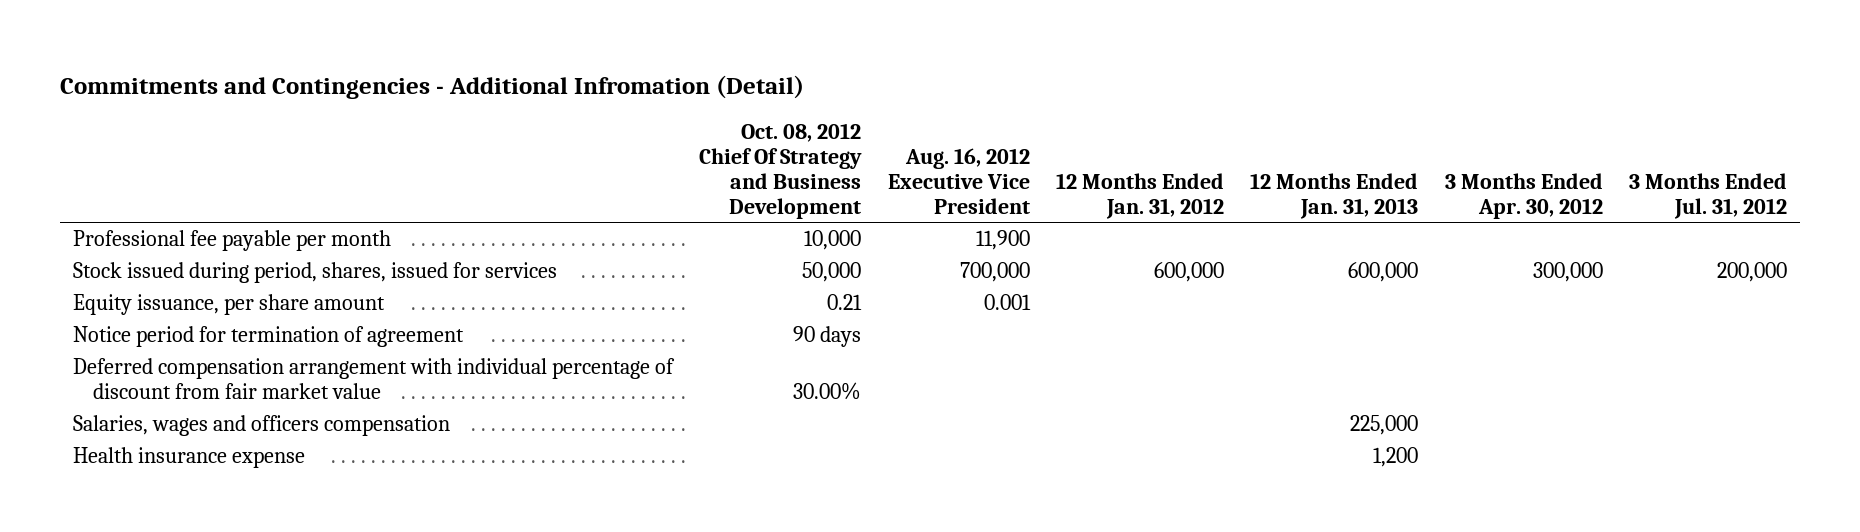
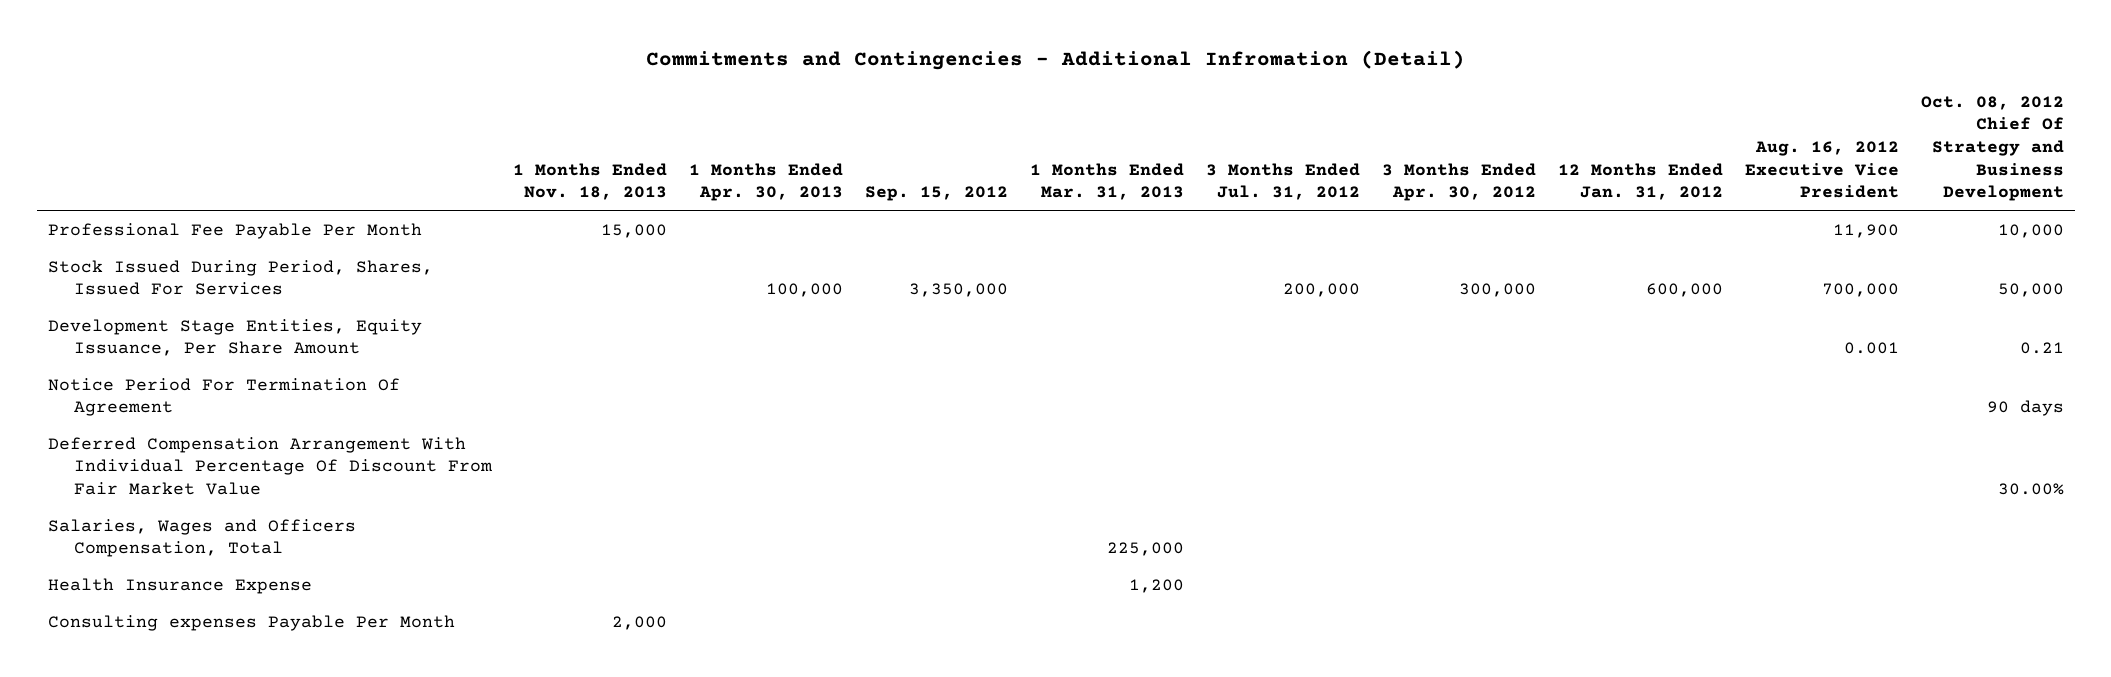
- | Oct. 08, 2012 Chief Of Strategy and Business Development | Aug. 16, 2012 Executive Vice President | 12 Months Ended Jan. 31, 2012 | 12 Months Ended Jan. 31, 2013 | 3 Months Ended Apr. 30, 2012 | 3 Months Ended Jul. 31, 2012
+ | 1 Months Ended Nov. 18, 2013 | 1 Months Ended Apr. 30, 2013 | Sep. 15, 2012 | 1 Months Ended Mar. 31, 2013 | 3 Months Ended Jul. 31, 2012 | 3 Months Ended Apr. 30, 2012 | 12 Months Ended Jan. 31, 2012 | Aug. 16, 2012 Executive Vice President | Oct. 08, 2012 Chief Of Strategy and Business Development
- Professional fee payable per month | 10,000 | 11,900 | | | |
- Stock issued during period, shares, issued for services | 50,000 | 700,000 | 600,000 | 600,000 | 300,000 | 200,000
- Equity issuance, per share amount | 0.21 | 0.001 | | | |
- Notice period for termination of agreement | 90 days | | | | |
- Deferred compensation arrangement with individual percentage of discount from fair market value | 30.00% | | | | |
- Salaries, wages and officers compensation | | | | 225,000 | |
- Health insurance expense | | | | 1,200 | |
+ Professional Fee Payable Per Month | 15,000 | | | | | | | 11,900 | 10,000
+ Stock Issued During Period, Shares, Issued For Services | | 100,000 | 3,350,000 | | 200,000 | 300,000 | 600,000 | 700,000 | 50,000
+ Development Stage Entities, Equity Issuance, Per Share Amount | | | | | | | | 0.001 | 0.21
+ Notice Period For Termination Of Agreement | | | | | | | | | 90 days
+ Deferred Compensation Arrangement With Individual Percentage Of Discount From Fair Market Value | | | | | | | | | 30.00%
+ Salaries, Wages and Officers Compensation, Total | | | | 225,000 | | | | |
+ Health Insurance Expense | | | | 1,200 | | | | |
+ Consulting expenses Payable Per Month | 2,000 | | | | | | | |

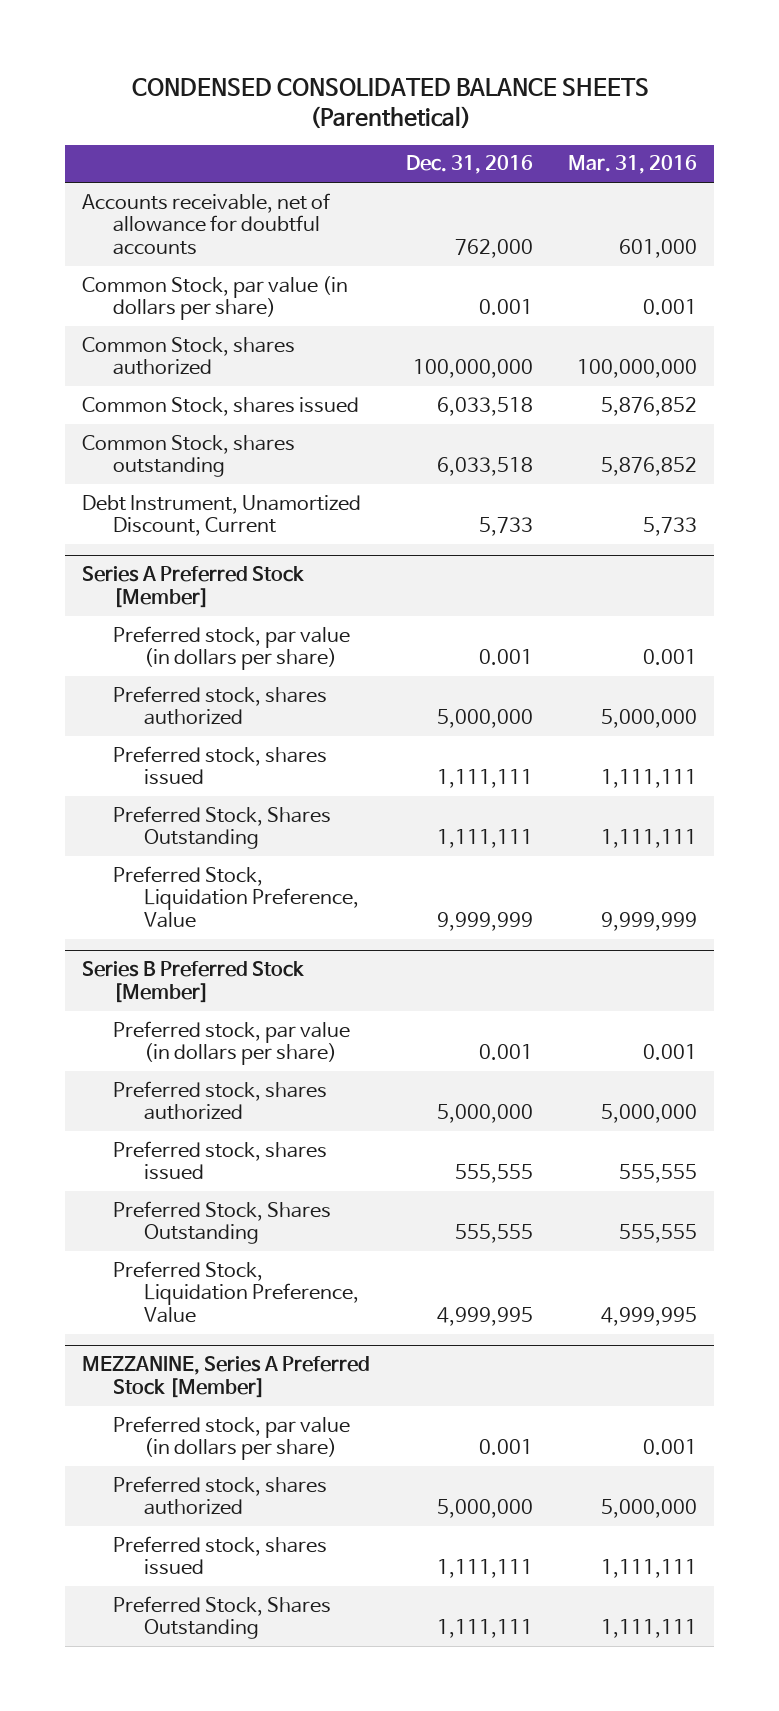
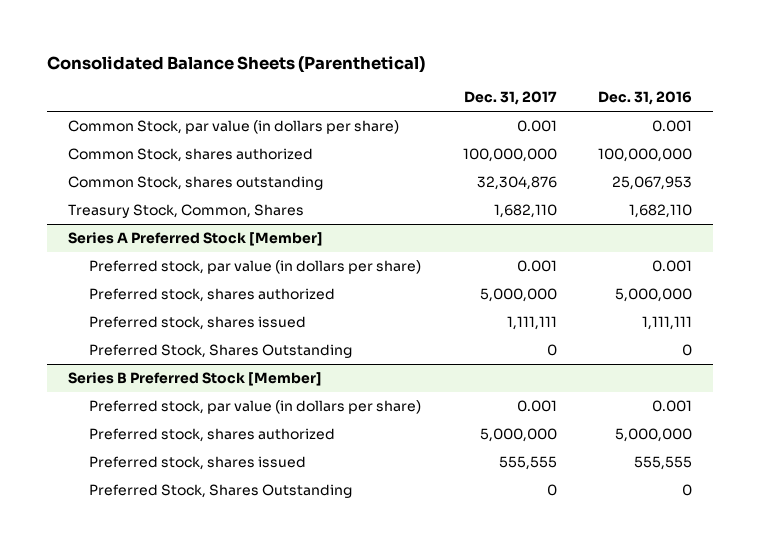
- CONDENSED CONSOLIDATED BALANCE SHEETS (Parenthetical)
+ Consolidated Balance Sheets (Parenthetical)
- | Dec. 31, 2016 | Mar. 31, 2016
+ | Dec. 31, 2017 | Dec. 31, 2016
- Accounts receivable, net of allowance for doubtful accounts | 762,000 | 601,000
- Common Stock, shares issued | 6,033,518 | 5,876,852
- Common Stock, shares outstanding | 6,033,518 | 5,876,852
- Debt Instrument, Unamortized Discount, Current | 5,733 | 5,733
+ Common Stock, shares outstanding | 32,304,876 | 25,067,953
+ Treasury Stock, Common, Shares | 1,682,110 | 1,682,110
@ Series A Preferred Stock [Member]
- Preferred Stock, Shares Outstanding | 1,111,111 | 1,111,111
- Preferred Stock, Liquidation Preference, Value | 9,999,999 | 9,999,999
+ Preferred Stock, Shares Outstanding | 0 | 0
@ Series B Preferred Stock [Member]
- Preferred Stock, Shares Outstanding | 555,555 | 555,555
- Preferred Stock, Liquidation Preference, Value | 4,999,995 | 4,999,995
- MEZZANINE, Series A Preferred Stock [Member]
- Preferred stock, par value (in dollars per share) | 0.001 | 0.001
- Preferred stock, shares authorized | 5,000,000 | 5,000,000
- Preferred stock, shares issued | 1,111,111 | 1,111,111
- Preferred Stock, Shares Outstanding | 1,111,111 | 1,111,111
@ Series B Preferred Stock [Member]
+ Preferred Stock, Shares Outstanding | 0 | 0

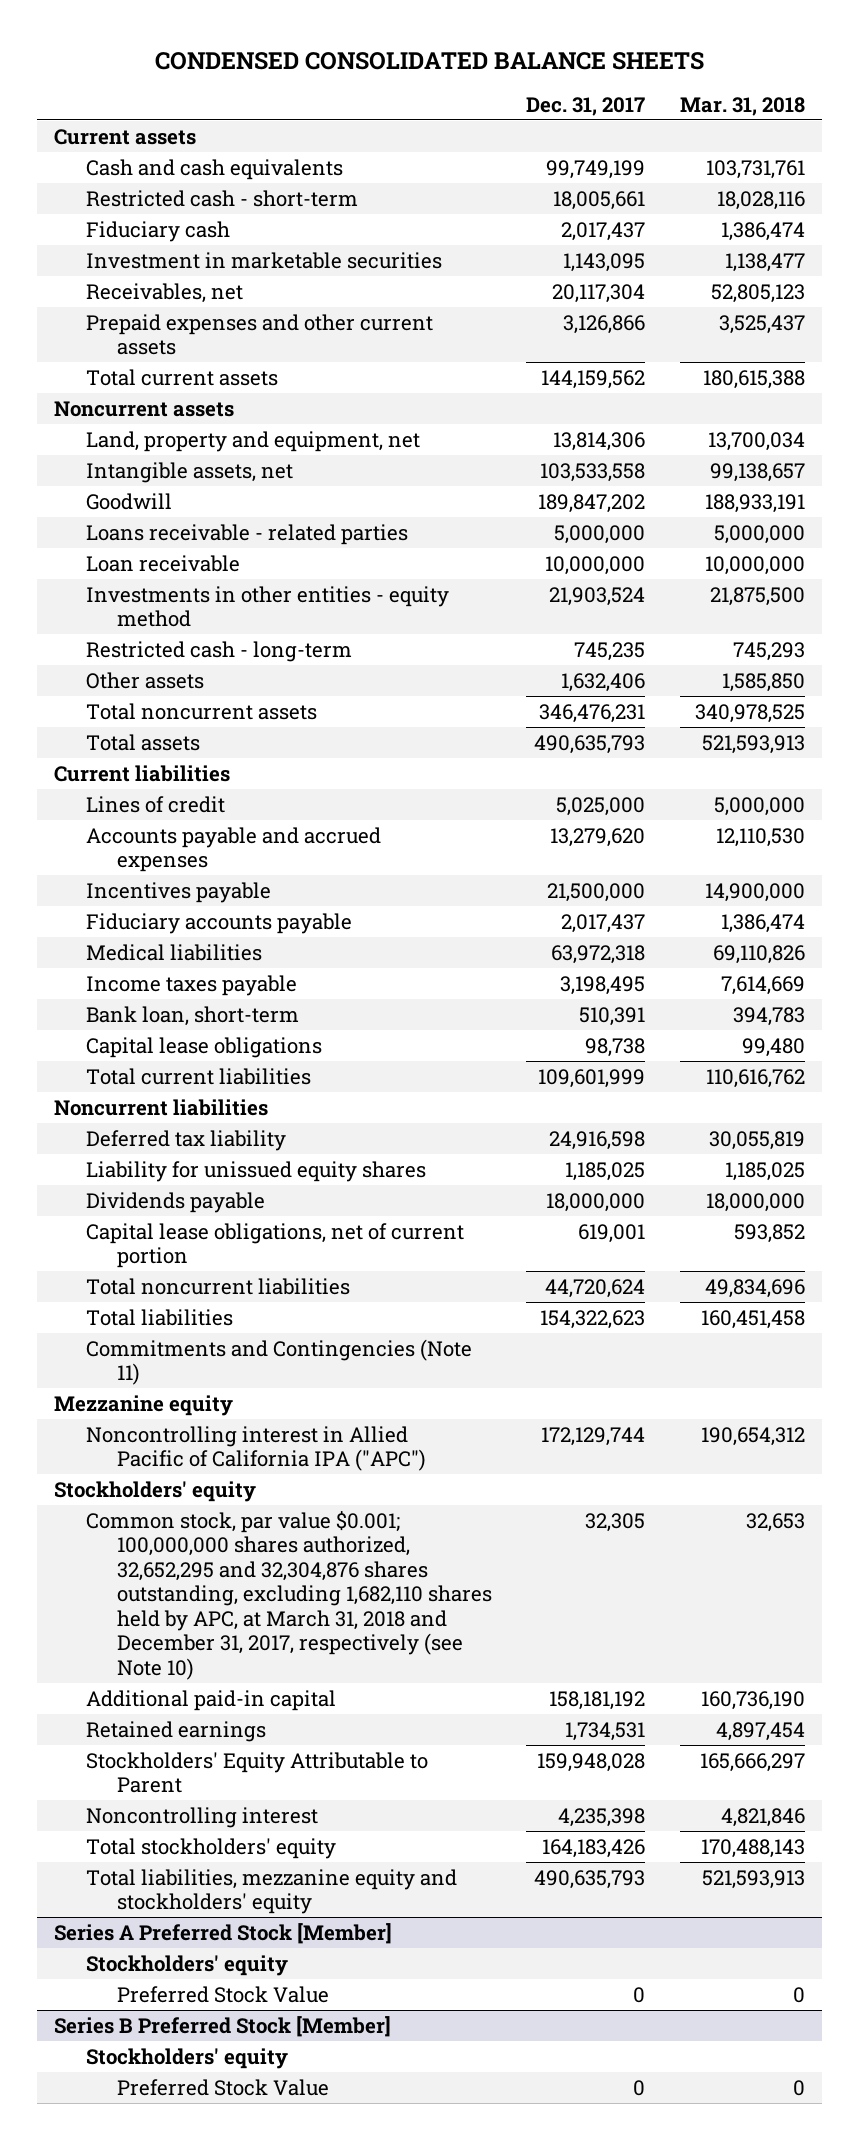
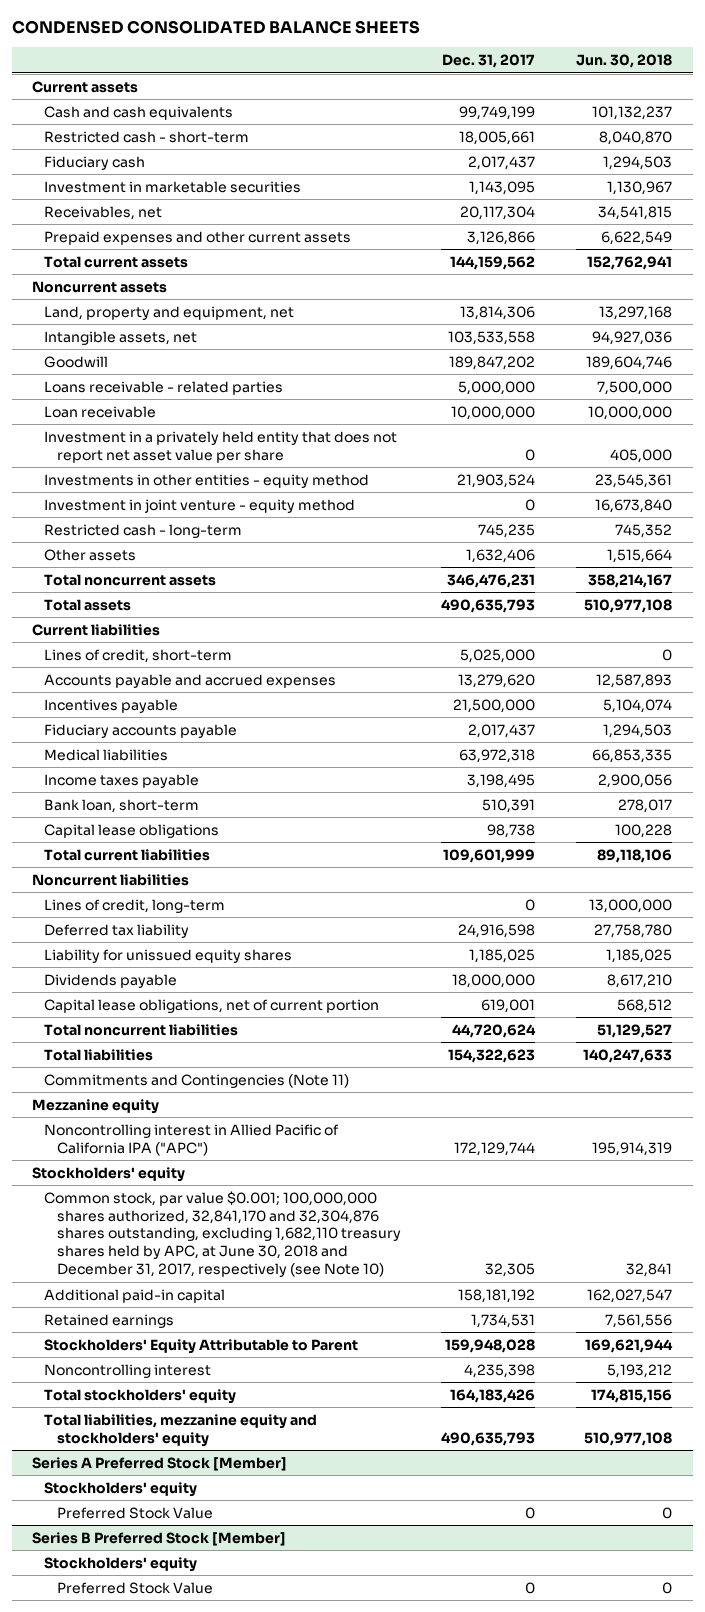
- | Dec. 31, 2017 | Mar. 31, 2018
+ | Dec. 31, 2017 | Jun. 30, 2018
+ Investment in a privately held entity that does not report net asset value per share | 0 | 405,000
+ Investment in joint venture - equity method | 0 | 16,673,840
- Lines of credit | 5,025,000 | 5,000,000
+ Lines of credit, short-term | 5,025,000 | 0
+ Lines of credit, long-term | 0 | 13,000,000
- Common stock, par value $0.001; 100,000,000 shares authorized, 32,652,295 and 32,304,876 shares outstanding, excluding 1,682,110 shares held by APC, at March 31, 2018 and December 31, 2017, respectively (see Note 10) | 32,305 | 32,653
+ Common stock, par value $0.001; 100,000,000 shares authorized, 32,841,170 and 32,304,876 shares outstanding, excluding 1,682,110 treasury shares held by APC, at June 30, 2018 and December 31, 2017, respectively (see Note 10) | 32,305 | 32,841

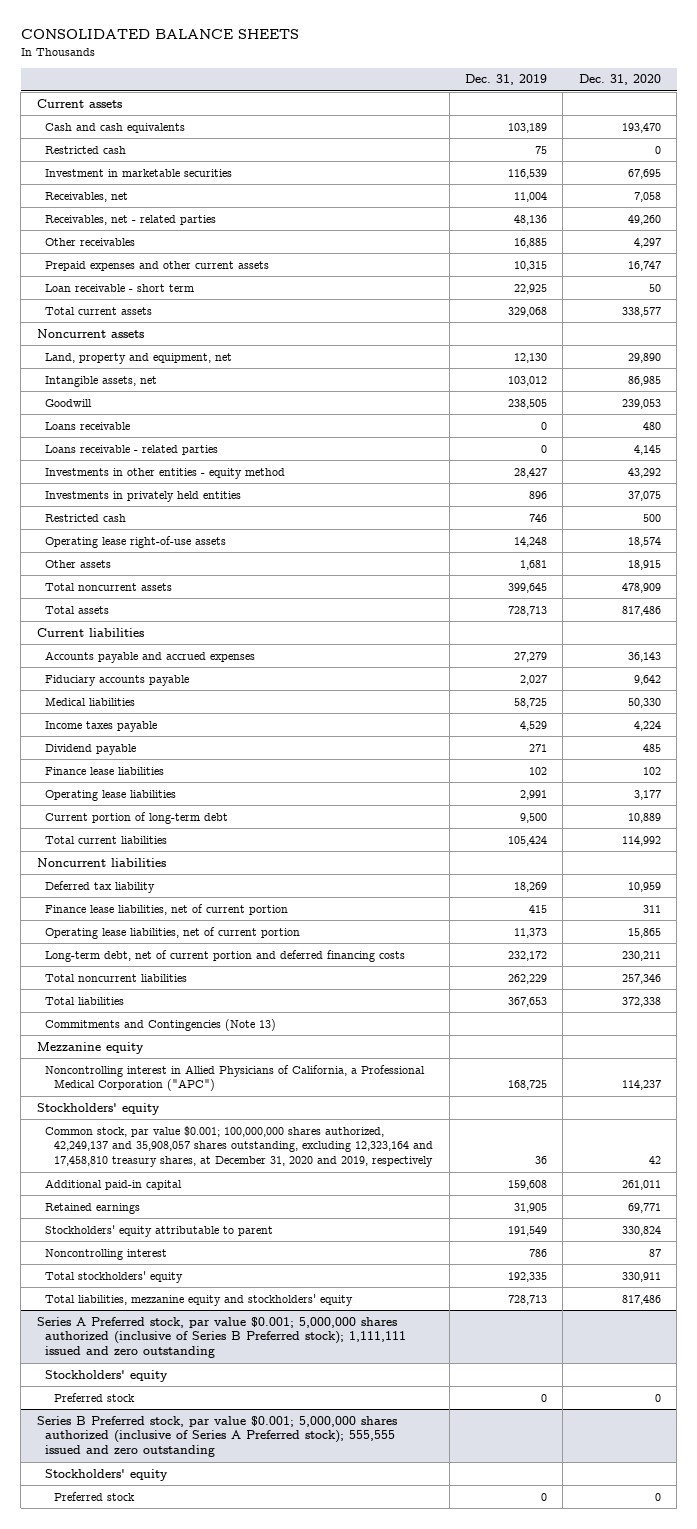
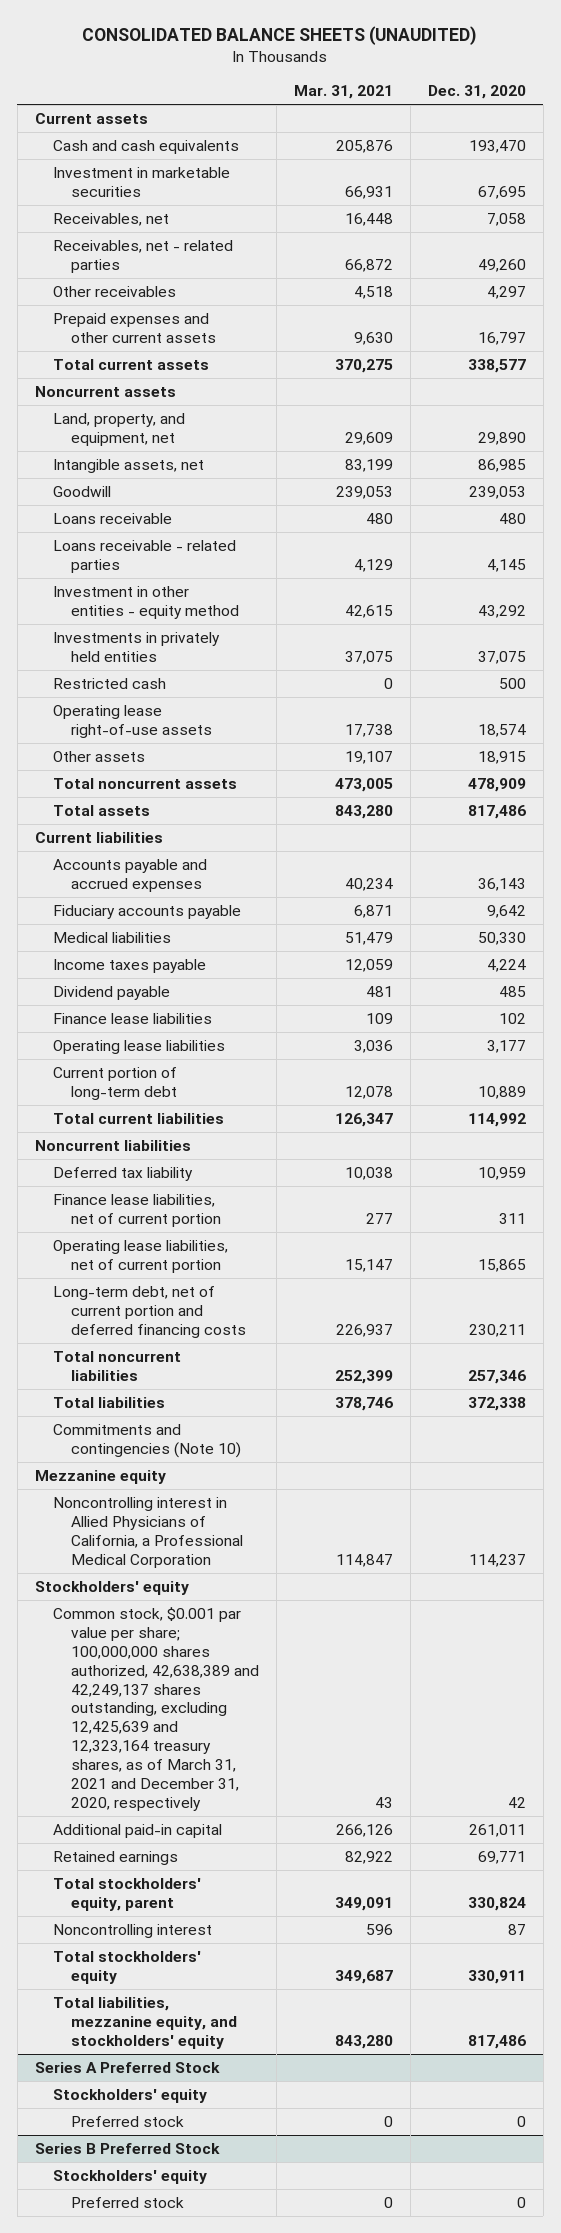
- CONSOLIDATED BALANCE SHEETS
+ CONSOLIDATED BALANCE SHEETS (UNAUDITED)
- | Dec. 31, 2019 | Dec. 31, 2020
+ | Mar. 31, 2021 | Dec. 31, 2020
- Restricted cash | 75 | 0
- Prepaid expenses and other current assets | 10,315 | 16,747
- Loan receivable - short term | 22,925 | 50
+ Prepaid expenses and other current assets | 9,630 | 16,797
- Land, property and equipment, net | 12,130 | 29,890
+ Land, property, and equipment, net | 29,609 | 29,890
- Investments in other entities - equity method | 28,427 | 43,292
+ Investment in other entities - equity method | 42,615 | 43,292
- Commitments and Contingencies (Note 13)
+ Commitments and contingencies (Note 10)
- Noncontrolling interest in Allied Physicians of California, a Professional Medical Corporation ("APC") | 168,725 | 114,237
+ Noncontrolling interest in Allied Physicians of California, a Professional Medical Corporation | 114,847 | 114,237
- Common stock, par value $0.001; 100,000,000 shares authorized, 42,249,137 and 35,908,057 shares outstanding, excluding 12,323,164 and 17,458,810 treasury shares, at December 31, 2020 and 2019, respectively | 36 | 42
+ Common stock, $0.001 par value per share; 100,000,000 shares authorized, 42,638,389 and 42,249,137 shares outstanding, excluding 12,425,639 and 12,323,164 treasury shares, as of March 31, 2021 and December 31, 2020, respectively | 43 | 42
- Stockholders' equity attributable to parent | 191,549 | 330,824
+ Total stockholders' equity, parent | 349,091 | 330,824
- Total liabilities, mezzanine equity and stockholders' equity | 728,713 | 817,486
- Series A Preferred stock, par value $0.001; 5,000,000 shares authorized (inclusive of Series B Preferred stock); 1,111,111 issued and zero outstanding
+ Total liabilities, mezzanine equity, and stockholders' equity | 843,280 | 817,486
+ Series A Preferred Stock
- Series B Preferred stock, par value $0.001; 5,000,000 shares authorized (inclusive of Series A Preferred stock); 555,555 issued and zero outstanding
+ Series B Preferred Stock

